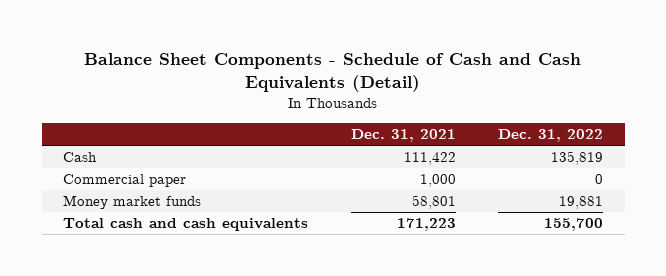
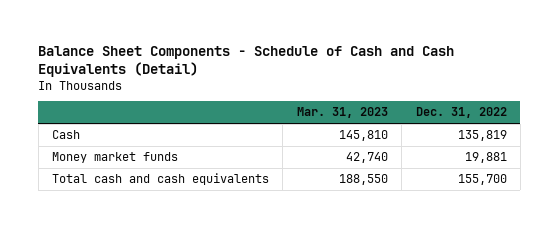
- | Dec. 31, 2021 | Dec. 31, 2022
+ | Mar. 31, 2023 | Dec. 31, 2022
- Commercial paper | 1,000 | 0

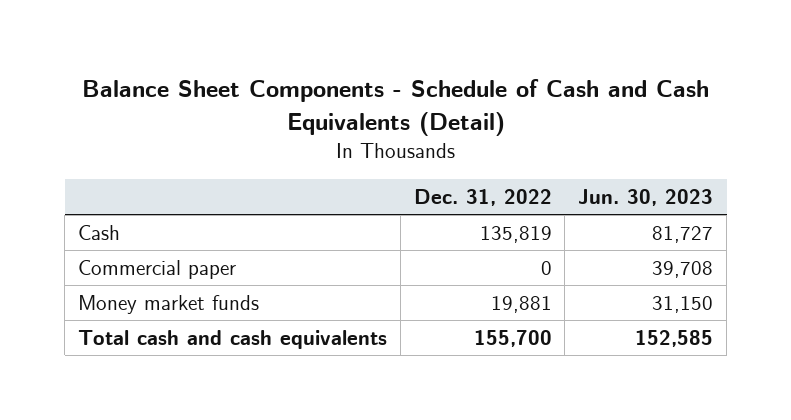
- | Mar. 31, 2023 | Dec. 31, 2022
+ | Dec. 31, 2022 | Jun. 30, 2023
+ Commercial paper | 0 | 39,708

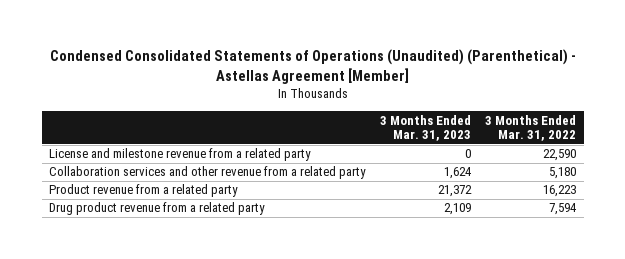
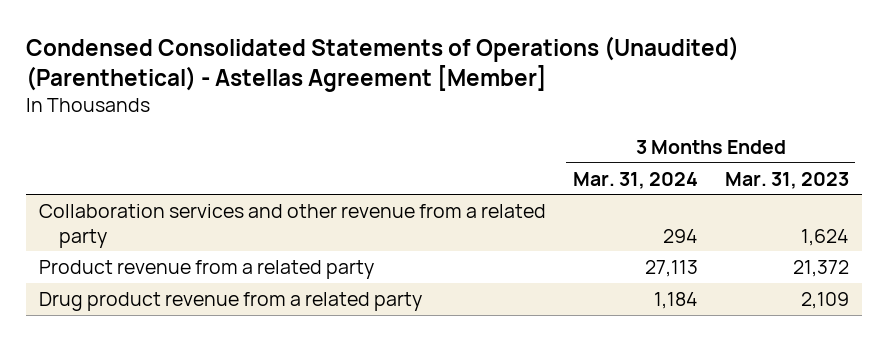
- | 3 Months Ended Mar. 31, 2023 | 3 Months Ended Mar. 31, 2022
+ | 3 Months Ended Mar. 31, 2024 | 3 Months Ended Mar. 31, 2023
- License and milestone revenue from a related party | 0 | 22,590

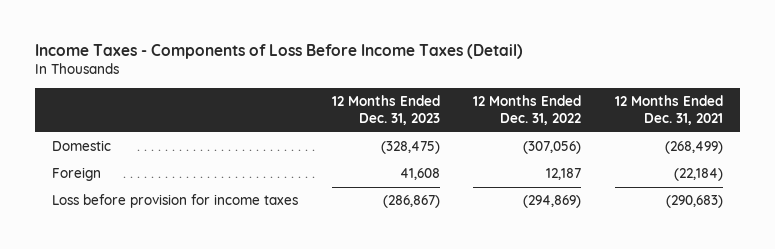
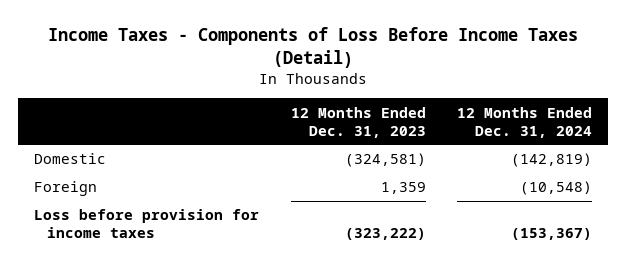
- | 12 Months Ended Dec. 31, 2023 | 12 Months Ended Dec. 31, 2022 | 12 Months Ended Dec. 31, 2021
+ | 12 Months Ended Dec. 31, 2023 | 12 Months Ended Dec. 31, 2024
- Domestic | (328,475) | (307,056) | (268,499)
- Foreign | 41,608 | 12,187 | (22,184)
- Loss before provision for income taxes | (286,867) | (294,869) | (290,683)
+ Domestic | (324,581) | (142,819)
+ Foreign | 1,359 | (10,548)
+ Loss before provision for income taxes | (323,222) | (153,367)

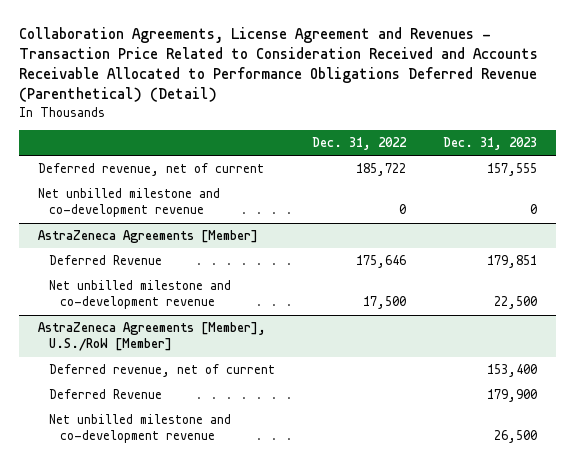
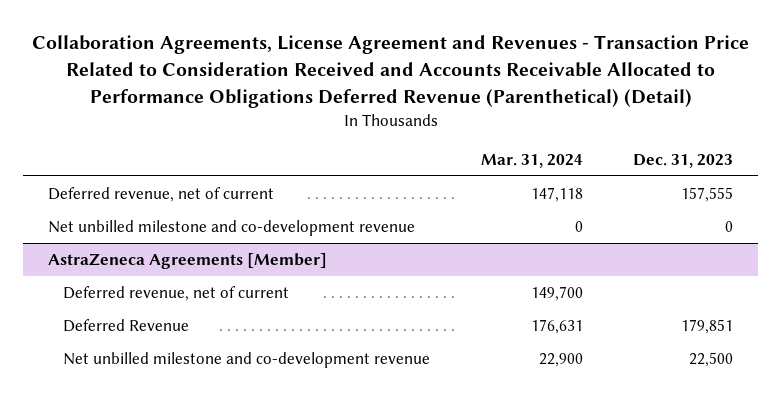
- | Dec. 31, 2022 | Dec. 31, 2023
+ | Mar. 31, 2024 | Dec. 31, 2023
@ AstraZeneca Agreements [Member]
+ Deferred revenue, net of current | 149,700 |
- AstraZeneca Agreements [Member], U.S./RoW [Member]
- Deferred revenue, net of current | | 153,400
- Deferred Revenue | | 179,900
- Net unbilled milestone and co-development revenue | | 26,500

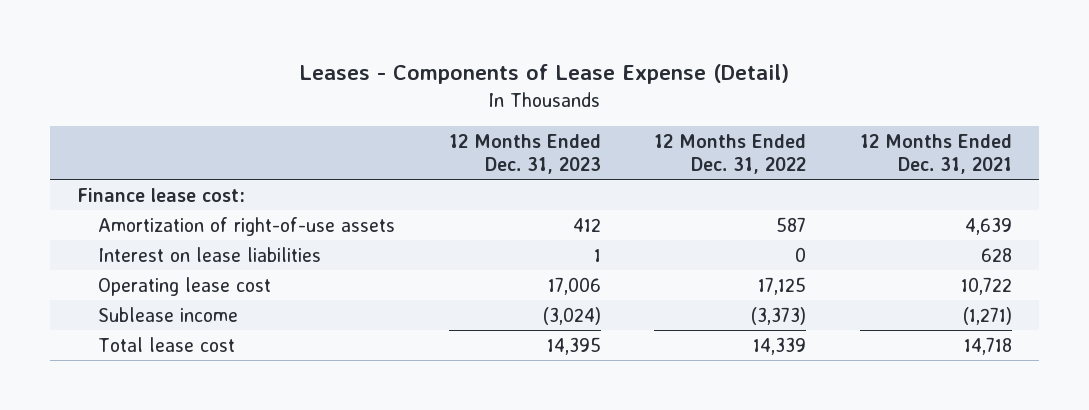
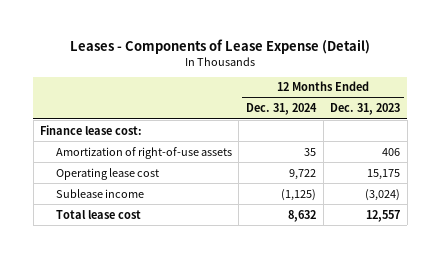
- | 12 Months Ended Dec. 31, 2023 | 12 Months Ended Dec. 31, 2022 | 12 Months Ended Dec. 31, 2021
+ | 12 Months Ended Dec. 31, 2024 | 12 Months Ended Dec. 31, 2023
- Amortization of right-of-use assets | 412 | 587 | 4,639
- Interest on lease liabilities | 1 | 0 | 628
- Operating lease cost | 17,006 | 17,125 | 10,722
+ Amortization of right-of-use assets | 35 | 406
+ Operating lease cost | 9,722 | 15,175
- Total lease cost | 14,395 | 14,339 | 14,718
+ Total lease cost | 8,632 | 12,557

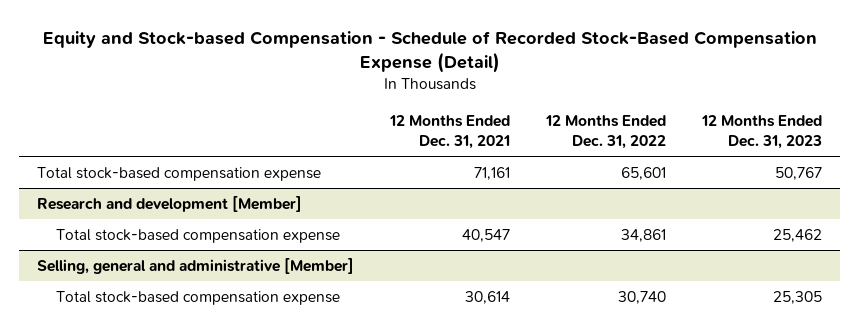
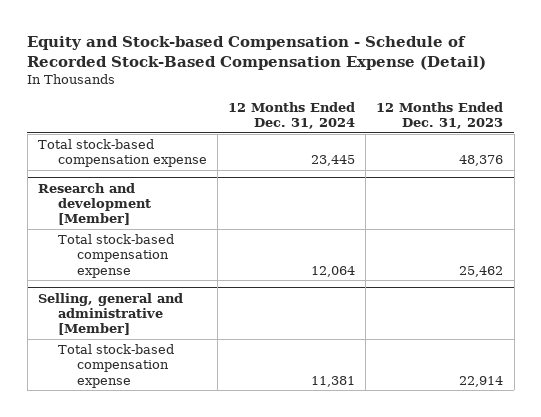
- | 12 Months Ended Dec. 31, 2021 | 12 Months Ended Dec. 31, 2022 | 12 Months Ended Dec. 31, 2023
+ | 12 Months Ended Dec. 31, 2024 | 12 Months Ended Dec. 31, 2023
- Total stock-based compensation expense | 71,161 | 65,601 | 50,767
+ Total stock-based compensation expense | 23,445 | 48,376
@ Selling, general and administrative [Member]
- Total stock-based compensation expense | 30,614 | 30,740 | 25,305
+ Total stock-based compensation expense | 11,381 | 22,914

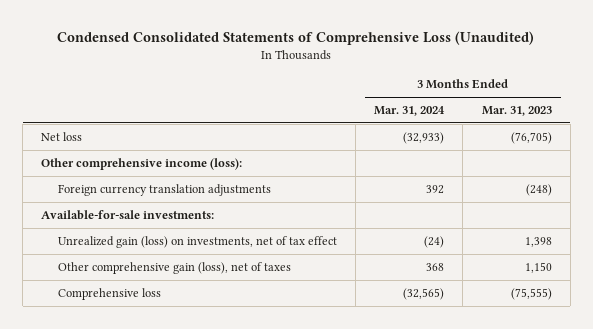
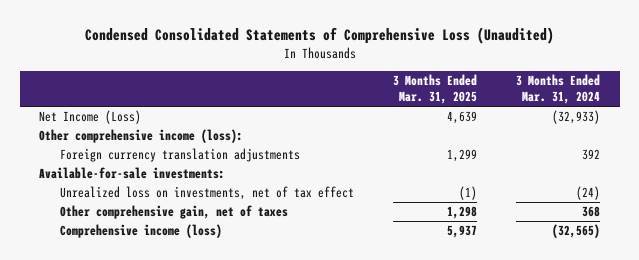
- | 3 Months Ended Mar. 31, 2024 | 3 Months Ended Mar. 31, 2023
+ | 3 Months Ended Mar. 31, 2025 | 3 Months Ended Mar. 31, 2024
- Net loss | (32,933) | (76,705)
+ Net Income (Loss) | 4,639 | (32,933)
- Unrealized gain (loss) on investments, net of tax effect | (24) | 1,398
- Other comprehensive gain (loss), net of taxes | 368 | 1,150
- Comprehensive loss | (32,565) | (75,555)
+ Unrealized loss on investments, net of tax effect | (1) | (24)
+ Other comprehensive gain, net of taxes | 1,298 | 368
+ Comprehensive income (loss) | 5,937 | (32,565)

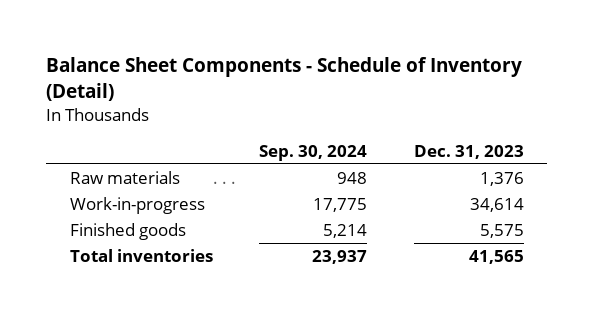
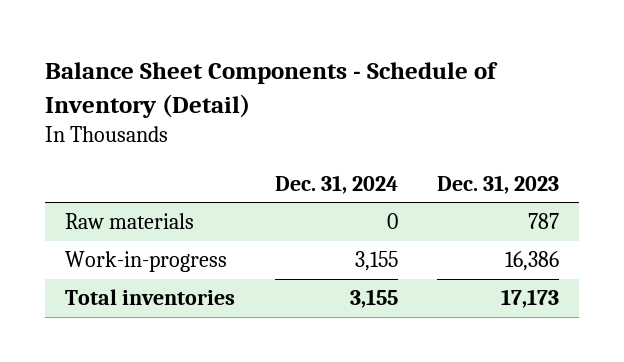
- | Sep. 30, 2024 | Dec. 31, 2023
+ | Dec. 31, 2024 | Dec. 31, 2023
- Raw materials | 948 | 1,376
- Work-in-progress | 17,775 | 34,614
- Finished goods | 5,214 | 5,575
- Total inventories | 23,937 | 41,565
+ Raw materials | 0 | 787
+ Work-in-progress | 3,155 | 16,386
+ Total inventories | 3,155 | 17,173

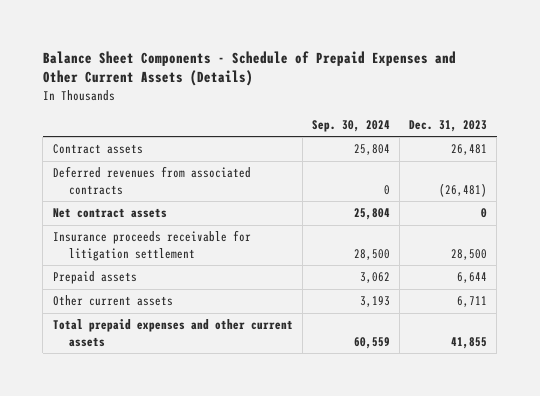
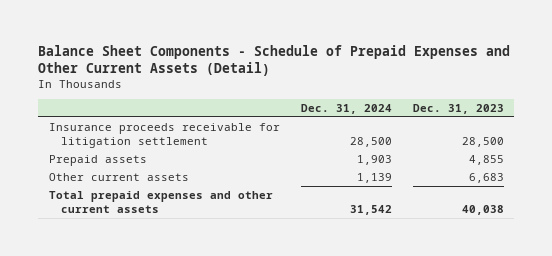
- Balance Sheet Components - Schedule of Prepaid Expenses and Other Current Assets (Details)
+ Balance Sheet Components - Schedule of Prepaid Expenses and Other Current Assets (Detail)
- | Sep. 30, 2024 | Dec. 31, 2023
+ | Dec. 31, 2024 | Dec. 31, 2023
- Contract assets | 25,804 | 26,481
- Deferred revenues from associated contracts | 0 | (26,481)
- Net contract assets | 25,804 | 0
- Prepaid assets | 3,062 | 6,644
- Other current assets | 3,193 | 6,711
- Total prepaid expenses and other current assets | 60,559 | 41,855
+ Prepaid assets | 1,903 | 4,855
+ Other current assets | 1,139 | 6,683
+ Total prepaid expenses and other current assets | 31,542 | 40,038

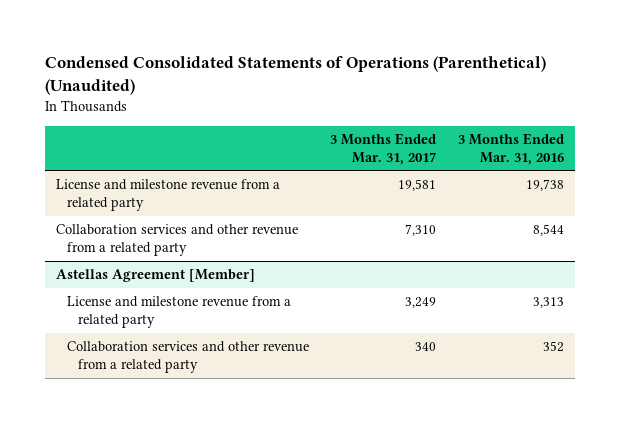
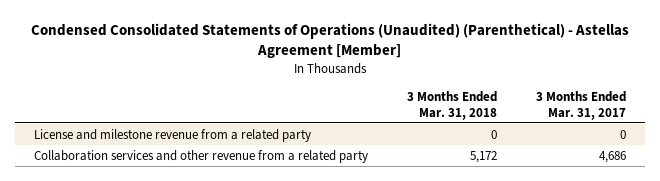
- Condensed Consolidated Statements of Operations (Parenthetical) (Unaudited)
+ Condensed Consolidated Statements of Operations (Unaudited) (Parenthetical) - Astellas Agreement [Member]
- | 3 Months Ended Mar. 31, 2017 | 3 Months Ended Mar. 31, 2016
+ | 3 Months Ended Mar. 31, 2018 | 3 Months Ended Mar. 31, 2017
- License and milestone revenue from a related party | 19,581 | 19,738
- Collaboration services and other revenue from a related party | 7,310 | 8,544
- Astellas Agreement [Member]
- License and milestone revenue from a related party | 3,249 | 3,313
- Collaboration services and other revenue from a related party | 340 | 352
+ License and milestone revenue from a related party | 0 | 0
+ Collaboration services and other revenue from a related party | 5,172 | 4,686

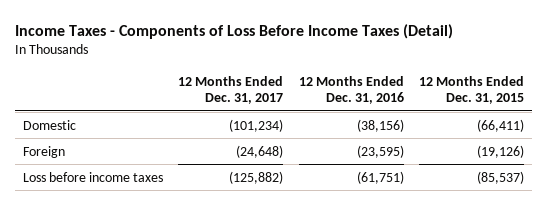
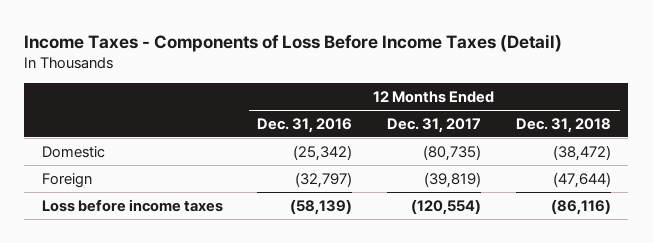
- | 12 Months Ended Dec. 31, 2017 | 12 Months Ended Dec. 31, 2016 | 12 Months Ended Dec. 31, 2015
+ | 12 Months Ended Dec. 31, 2016 | 12 Months Ended Dec. 31, 2017 | 12 Months Ended Dec. 31, 2018
- Domestic | (101,234) | (38,156) | (66,411)
- Foreign | (24,648) | (23,595) | (19,126)
- Loss before income taxes | (125,882) | (61,751) | (85,537)
+ Domestic | (25,342) | (80,735) | (38,472)
+ Foreign | (32,797) | (39,819) | (47,644)
+ Loss before income taxes | (58,139) | (120,554) | (86,116)

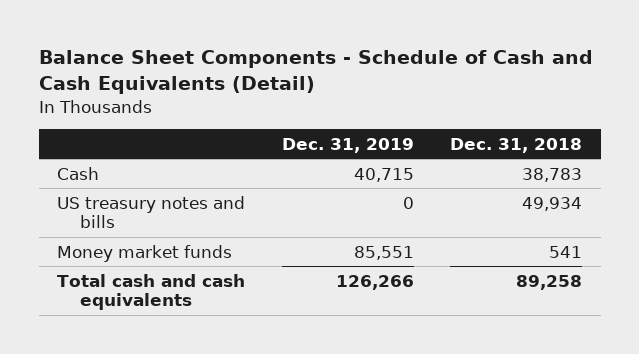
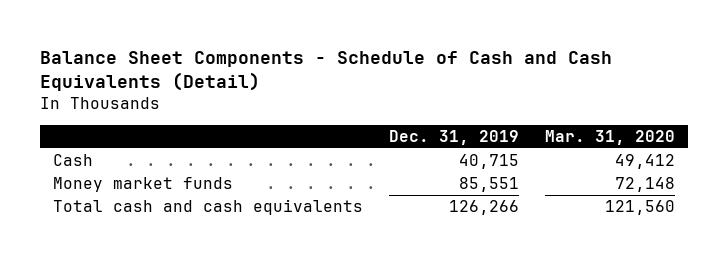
- | Dec. 31, 2019 | Dec. 31, 2018
+ | Dec. 31, 2019 | Mar. 31, 2020
- US treasury notes and bills | 0 | 49,934

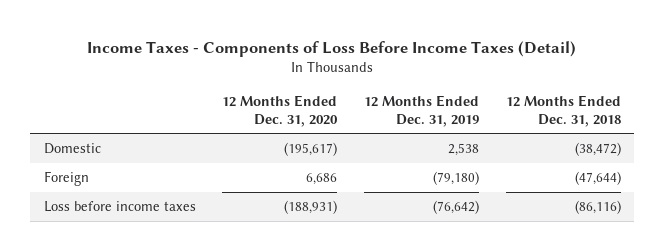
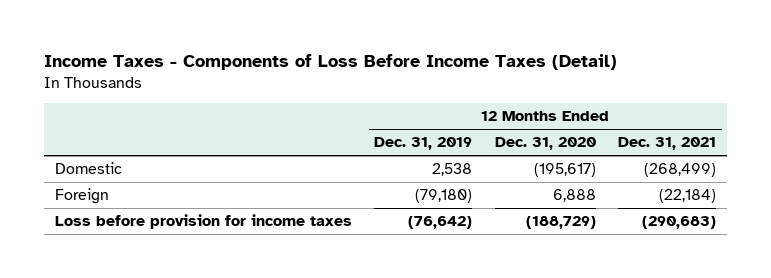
- | 12 Months Ended Dec. 31, 2020 | 12 Months Ended Dec. 31, 2019 | 12 Months Ended Dec. 31, 2018
+ | 12 Months Ended Dec. 31, 2019 | 12 Months Ended Dec. 31, 2020 | 12 Months Ended Dec. 31, 2021
- Foreign | 6,686 | (79,180) | (47,644)
- Loss before income taxes | (188,931) | (76,642) | (86,116)
+ Foreign | (79,180) | 6,888 | (22,184)
+ Loss before provision for income taxes | (76,642) | (188,729) | (290,683)

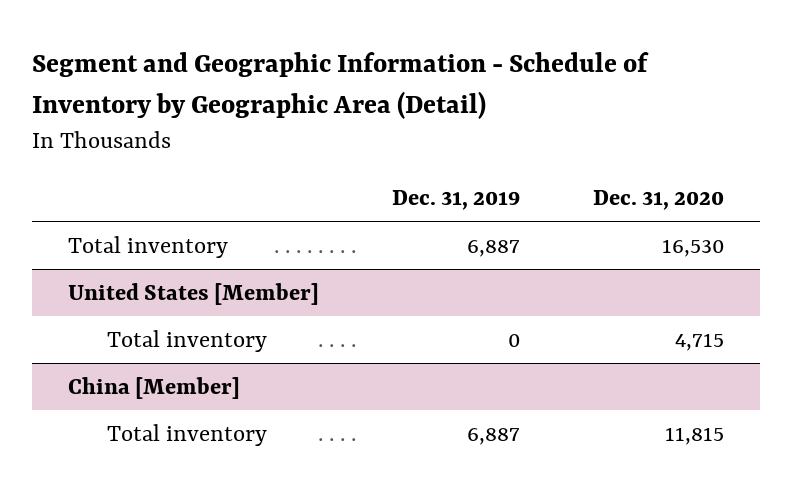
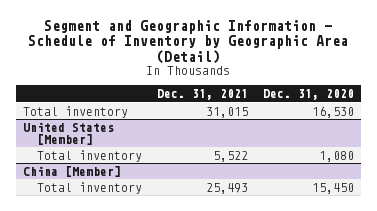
- | Dec. 31, 2019 | Dec. 31, 2020
+ | Dec. 31, 2021 | Dec. 31, 2020
@ United States [Member]
- Total inventory | 0 | 4,715
+ Total inventory | 5,522 | 1,080
@ China [Member]
- Total inventory | 6,887 | 11,815
+ Total inventory | 25,493 | 15,450

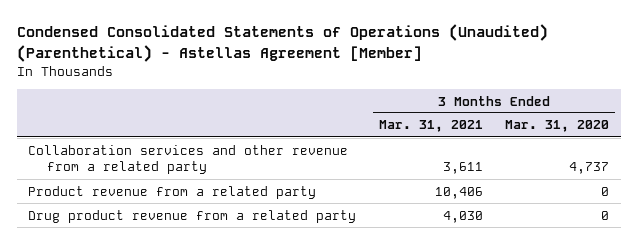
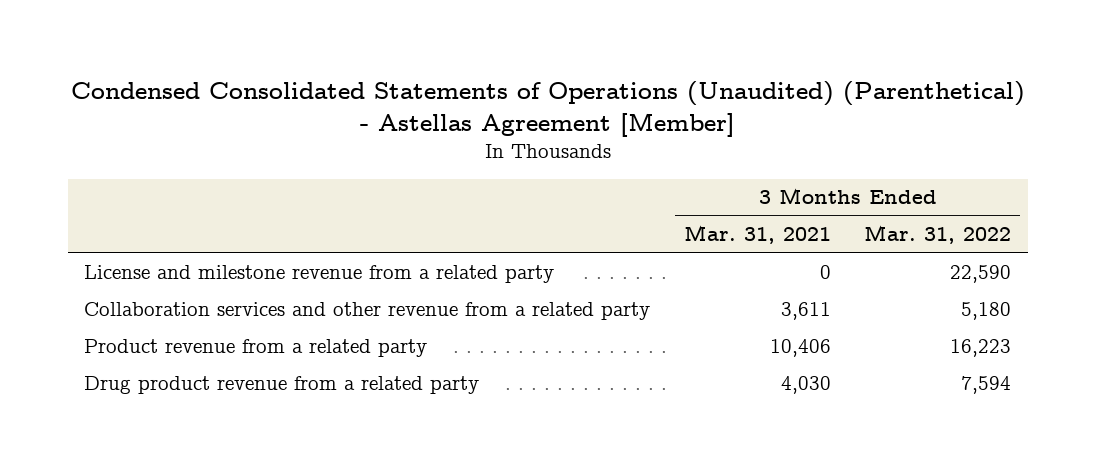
- | 3 Months Ended Mar. 31, 2021 | 3 Months Ended Mar. 31, 2020
+ | 3 Months Ended Mar. 31, 2021 | 3 Months Ended Mar. 31, 2022
+ License and milestone revenue from a related party | 0 | 22,590

